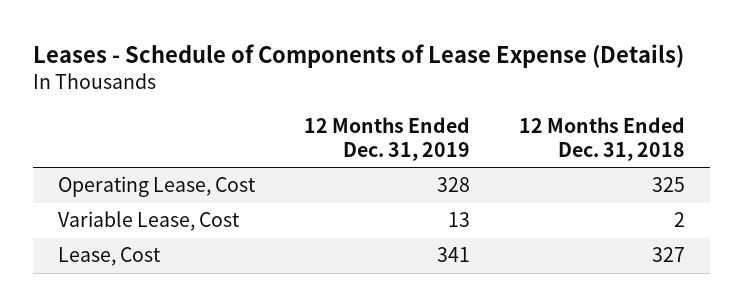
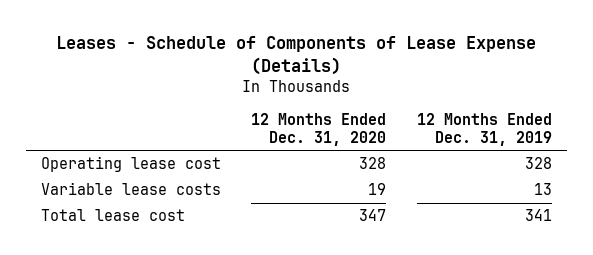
- | 12 Months Ended Dec. 31, 2019 | 12 Months Ended Dec. 31, 2018
+ | 12 Months Ended Dec. 31, 2020 | 12 Months Ended Dec. 31, 2019
- Operating Lease, Cost | 328 | 325
- Variable Lease, Cost | 13 | 2
- Lease, Cost | 341 | 327
+ Operating lease cost | 328 | 328
+ Variable lease costs | 19 | 13
+ Total lease cost | 347 | 341

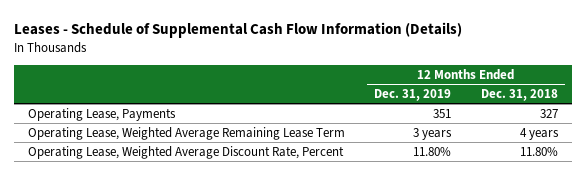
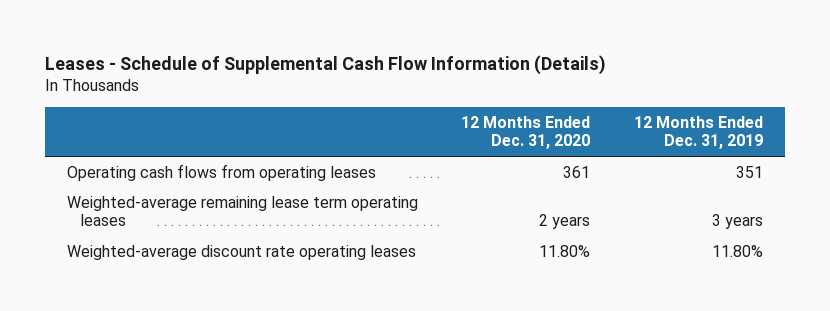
- | 12 Months Ended Dec. 31, 2019 | 12 Months Ended Dec. 31, 2018
+ | 12 Months Ended Dec. 31, 2020 | 12 Months Ended Dec. 31, 2019
- Operating Lease, Payments | 351 | 327
- Operating Lease, Weighted Average Remaining Lease Term | 3 years | 4 years
- Operating Lease, Weighted Average Discount Rate, Percent | 11.80% | 11.80%
+ Operating cash flows from operating leases | 361 | 351
+ Weighted-average remaining lease term operating leases | 2 years | 3 years
+ Weighted-average discount rate operating leases | 11.80% | 11.80%

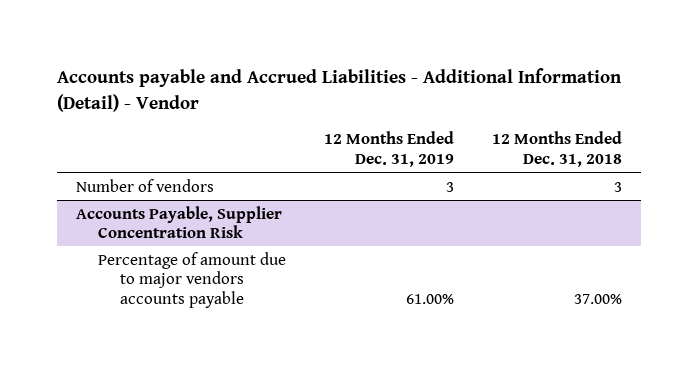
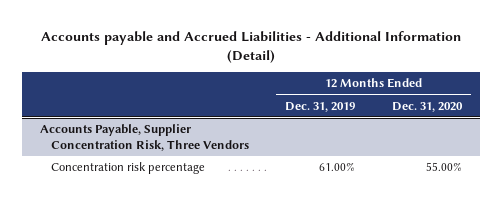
- Accounts payable and Accrued Liabilities - Additional Information (Detail) - Vendor
+ Accounts payable and Accrued Liabilities - Additional Information (Detail)
- | 12 Months Ended Dec. 31, 2019 | 12 Months Ended Dec. 31, 2018
+ | 12 Months Ended Dec. 31, 2019 | 12 Months Ended Dec. 31, 2020
- Number of vendors | 3 | 3
- Accounts Payable, Supplier Concentration Risk
- Percentage of amount due to major vendors accounts payable | 61.00% | 37.00%
+ Accounts Payable, Supplier Concentration Risk, Three Vendors
+ Concentration risk percentage | 61.00% | 55.00%

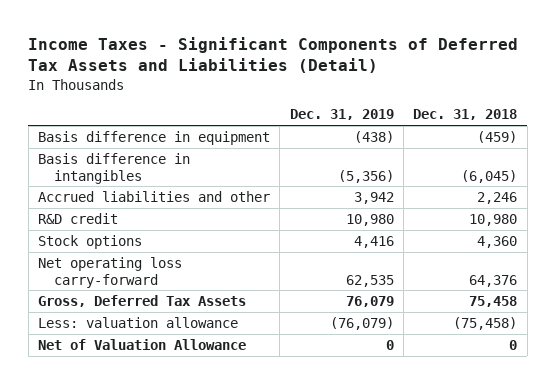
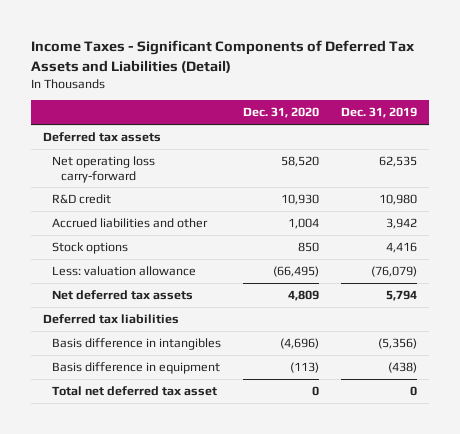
- | Dec. 31, 2019 | Dec. 31, 2018
+ | Dec. 31, 2020 | Dec. 31, 2019
+ Deferred tax assets
moved up: Net operating loss carry-forward | 58,520 | 62,535
moved down: Accrued liabilities and other | 1,004 | 3,942
- Gross, Deferred Tax Assets | 76,079 | 75,458
- Net of Valuation Allowance | 0 | 0
+ Net deferred tax assets | 4,809 | 5,794
+ Deferred tax liabilities
moved down: Basis difference in intangibles | (4,696) | (5,356)
moved down: Basis difference in equipment | (113) | (438)
+ Total net deferred tax asset | 0 | 0

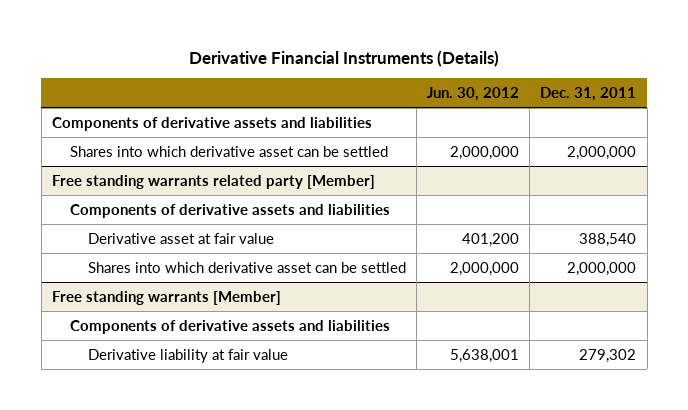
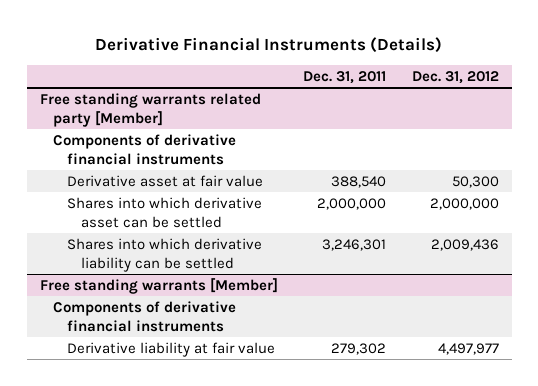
- | Jun. 30, 2012 | Dec. 31, 2011
+ | Dec. 31, 2011 | Dec. 31, 2012
- Components of derivative assets and liabilities
- Shares into which derivative asset can be settled | 2,000,000 | 2,000,000
@ Free standing warrants related party [Member]
- Components of derivative assets and liabilities
+ Components of derivative financial instruments
+ Shares into which derivative liability can be settled | 3,246,301 | 2,009,436
@ Free standing warrants [Member]
- Components of derivative assets and liabilities
+ Components of derivative financial instruments

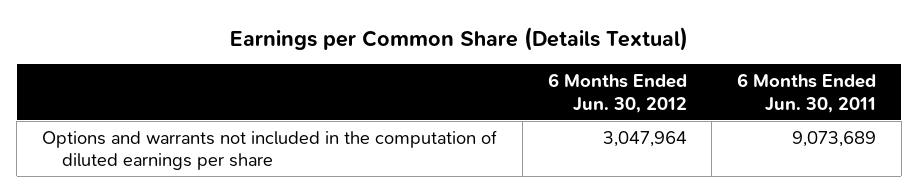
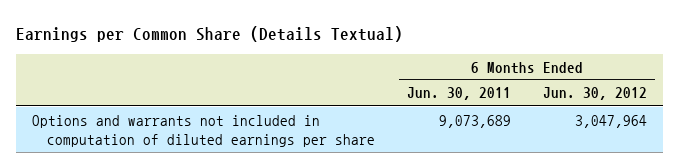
- | 6 Months Ended Jun. 30, 2012 | 6 Months Ended Jun. 30, 2011
+ | 6 Months Ended Jun. 30, 2011 | 6 Months Ended Jun. 30, 2012
- Options and warrants not included in the computation of diluted earnings per share | 3,047,964 | 9,073,689
+ Options and warrants not included in computation of diluted earnings per share | 9,073,689 | 3,047,964

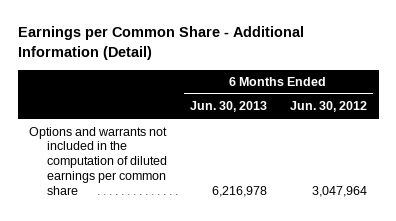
- Earnings per Common Share (Details Textual)
+ Earnings per Common Share - Additional Information (Detail)
- | 6 Months Ended Jun. 30, 2011 | 6 Months Ended Jun. 30, 2012
+ | 6 Months Ended Jun. 30, 2013 | 6 Months Ended Jun. 30, 2012
- Options and warrants not included in computation of diluted earnings per share | 9,073,689 | 3,047,964
+ Options and warrants not included in the computation of diluted earnings per common share | 6,216,978 | 3,047,964

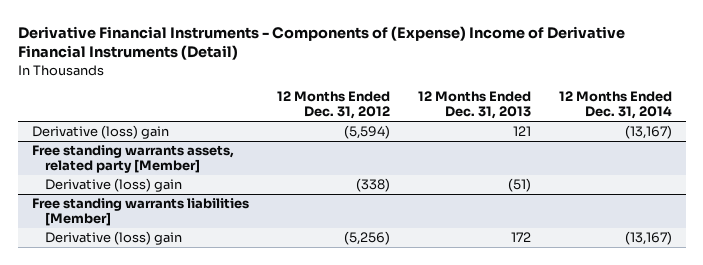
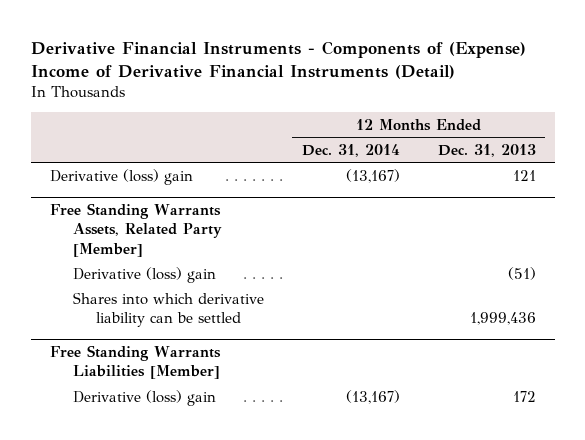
- | 12 Months Ended Dec. 31, 2012 | 12 Months Ended Dec. 31, 2013 | 12 Months Ended Dec. 31, 2014
+ | 12 Months Ended Dec. 31, 2014 | 12 Months Ended Dec. 31, 2013
- Free standing warrants assets, related party [Member]
+ Free Standing Warrants Assets, Related Party [Member]
- Free standing warrants liabilities [Member]
+ Shares into which derivative liability can be settled | | 1,999,436
+ Free Standing Warrants Liabilities [Member]

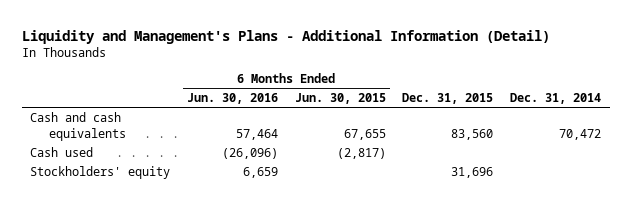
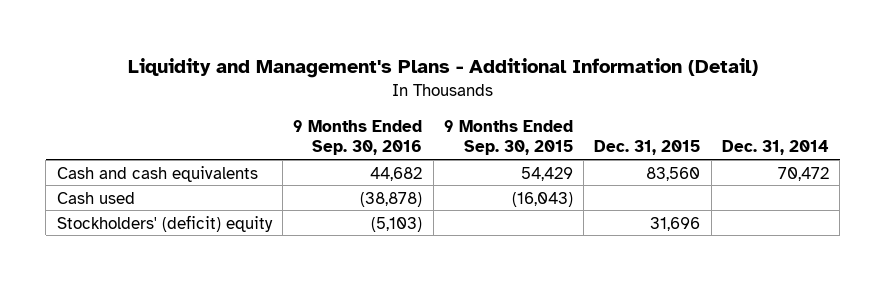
- | 6 Months Ended Jun. 30, 2016 | 6 Months Ended Jun. 30, 2015 | Dec. 31, 2015 | Dec. 31, 2014
+ | 9 Months Ended Sep. 30, 2016 | 9 Months Ended Sep. 30, 2015 | Dec. 31, 2015 | Dec. 31, 2014
- Stockholders' equity | 6,659 | | 31,696 |
+ Stockholders' (deficit) equity | (5,103) | | 31,696 |

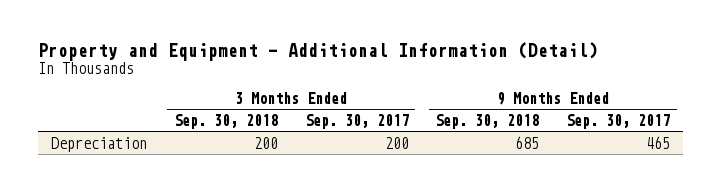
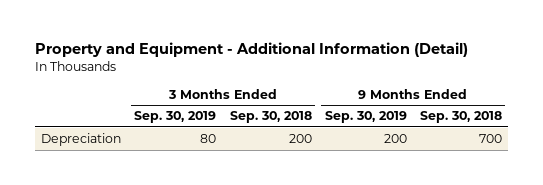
- | 3 Months Ended Sep. 30, 2018 | 3 Months Ended Sep. 30, 2017 | 9 Months Ended Sep. 30, 2018 | 9 Months Ended Sep. 30, 2017
+ | 3 Months Ended Sep. 30, 2019 | 3 Months Ended Sep. 30, 2018 | 9 Months Ended Sep. 30, 2019 | 9 Months Ended Sep. 30, 2018
- Depreciation | 200 | 200 | 685 | 465
+ Depreciation | 80 | 200 | 200 | 700

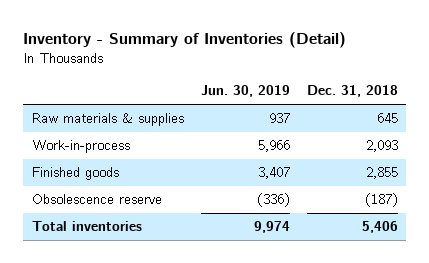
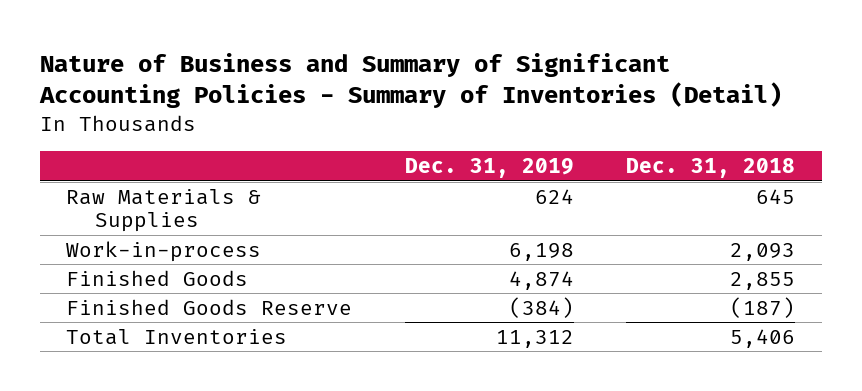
- Inventory - Summary of Inventories (Detail)
+ Nature of Business and Summary of Significant Accounting Policies - Summary of Inventories (Detail)
- | Jun. 30, 2019 | Dec. 31, 2018
+ | Dec. 31, 2019 | Dec. 31, 2018
- Raw materials & supplies | 937 | 645
+ Raw Materials & Supplies | 624 | 645
- Finished goods | 3,407 | 2,855
- Obsolescence reserve | (336) | (187)
- Total inventories | 9,974 | 5,406
+ Finished Goods | 4,874 | 2,855
+ Finished Goods Reserve | (384) | (187)
+ Total Inventories | 11,312 | 5,406

